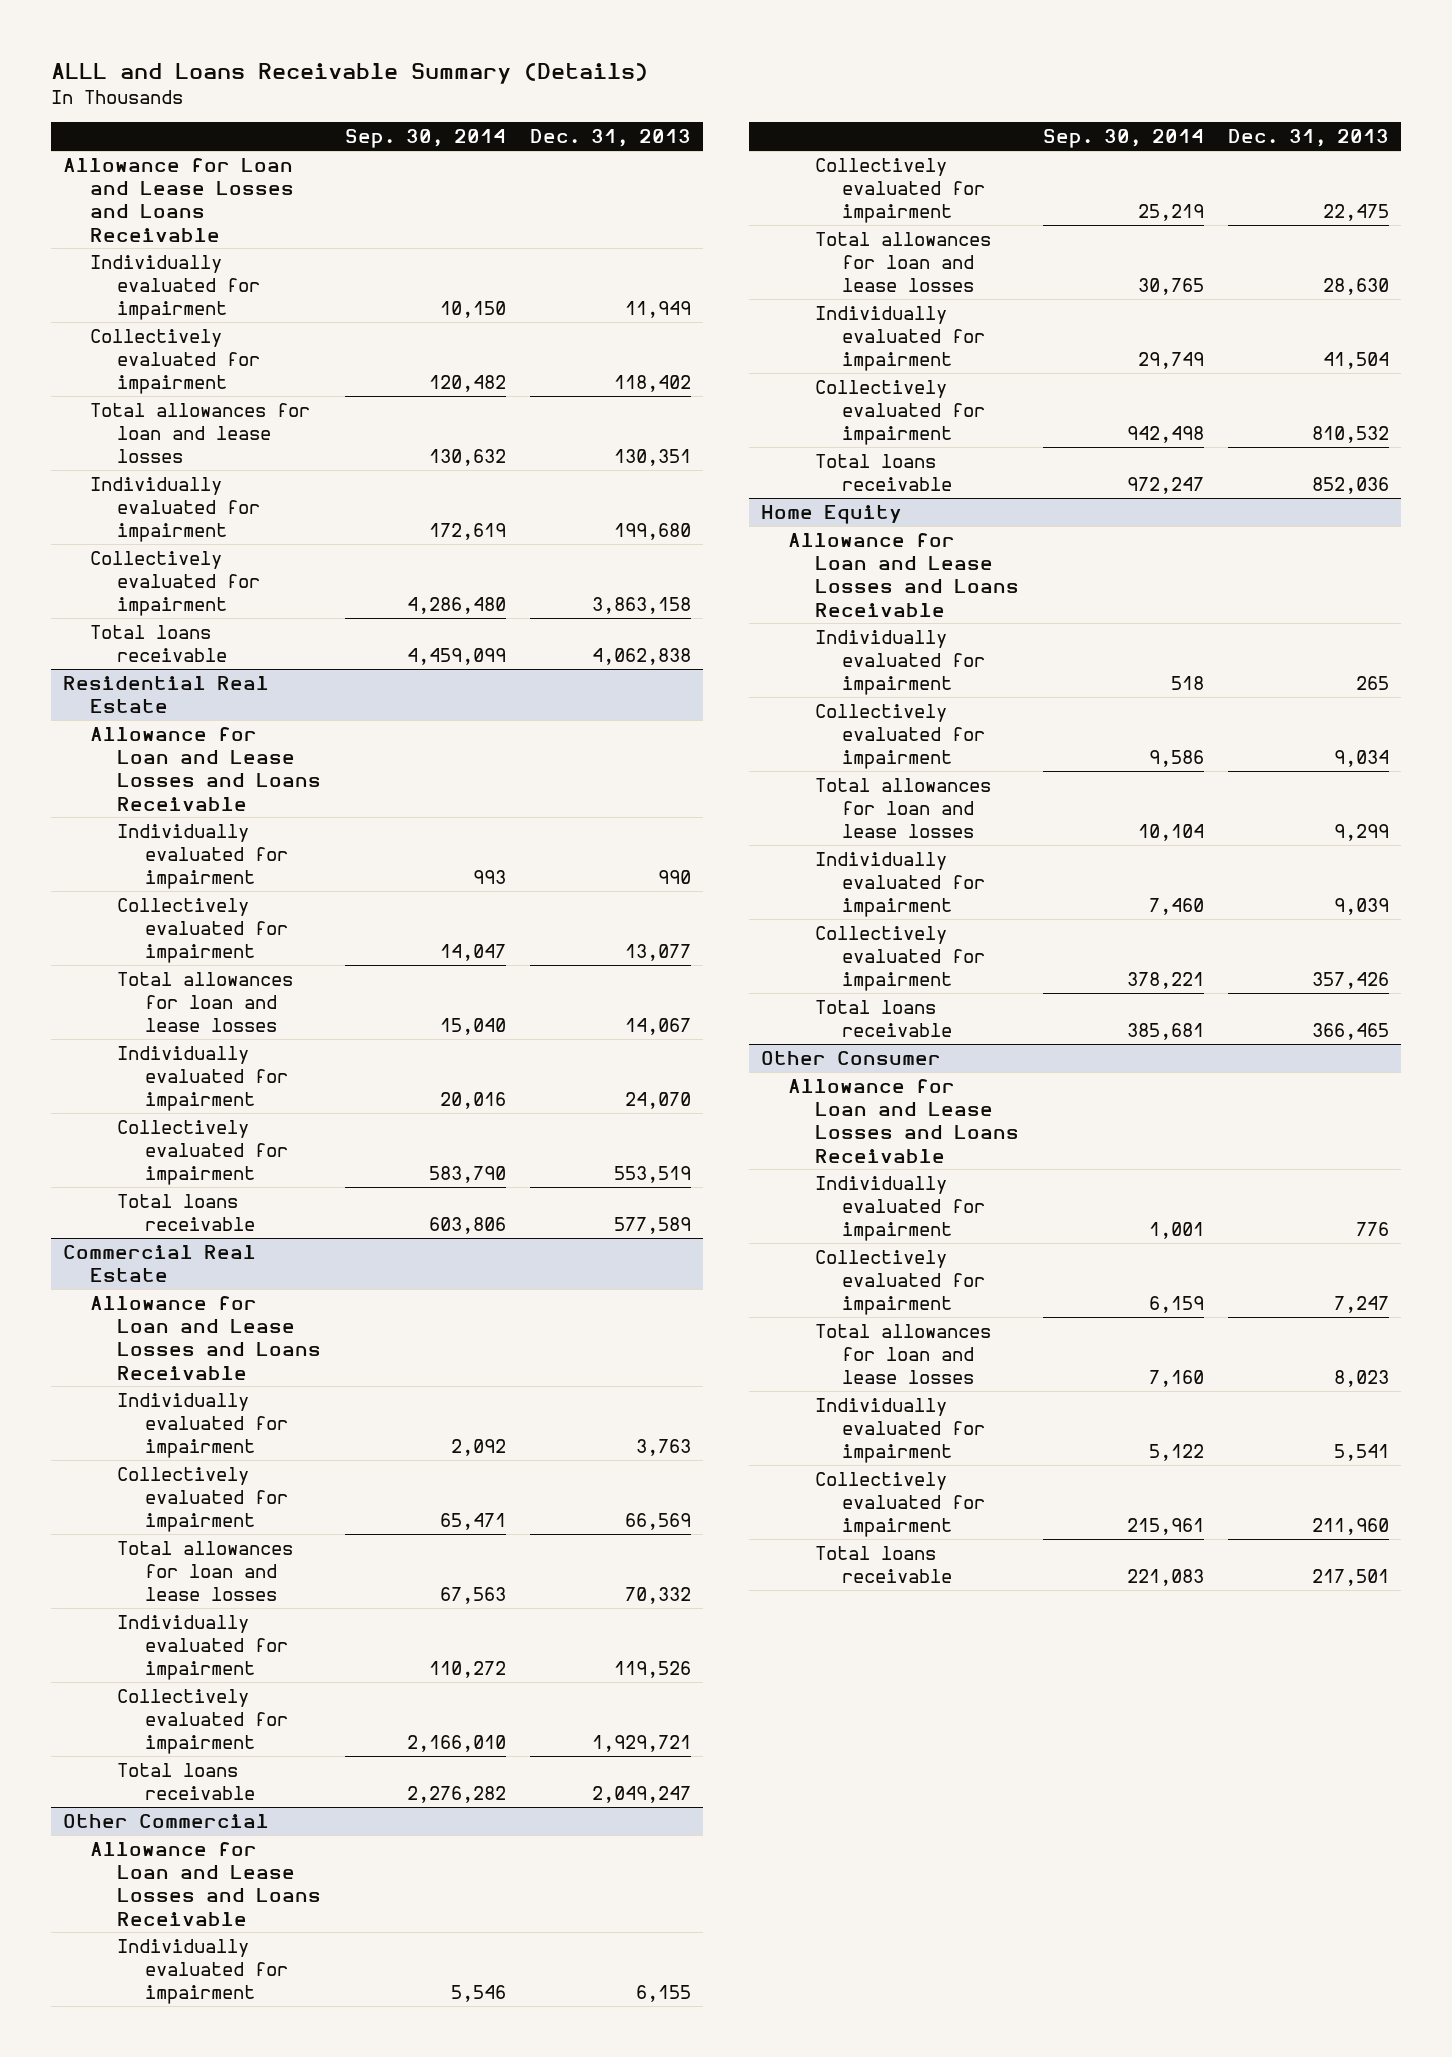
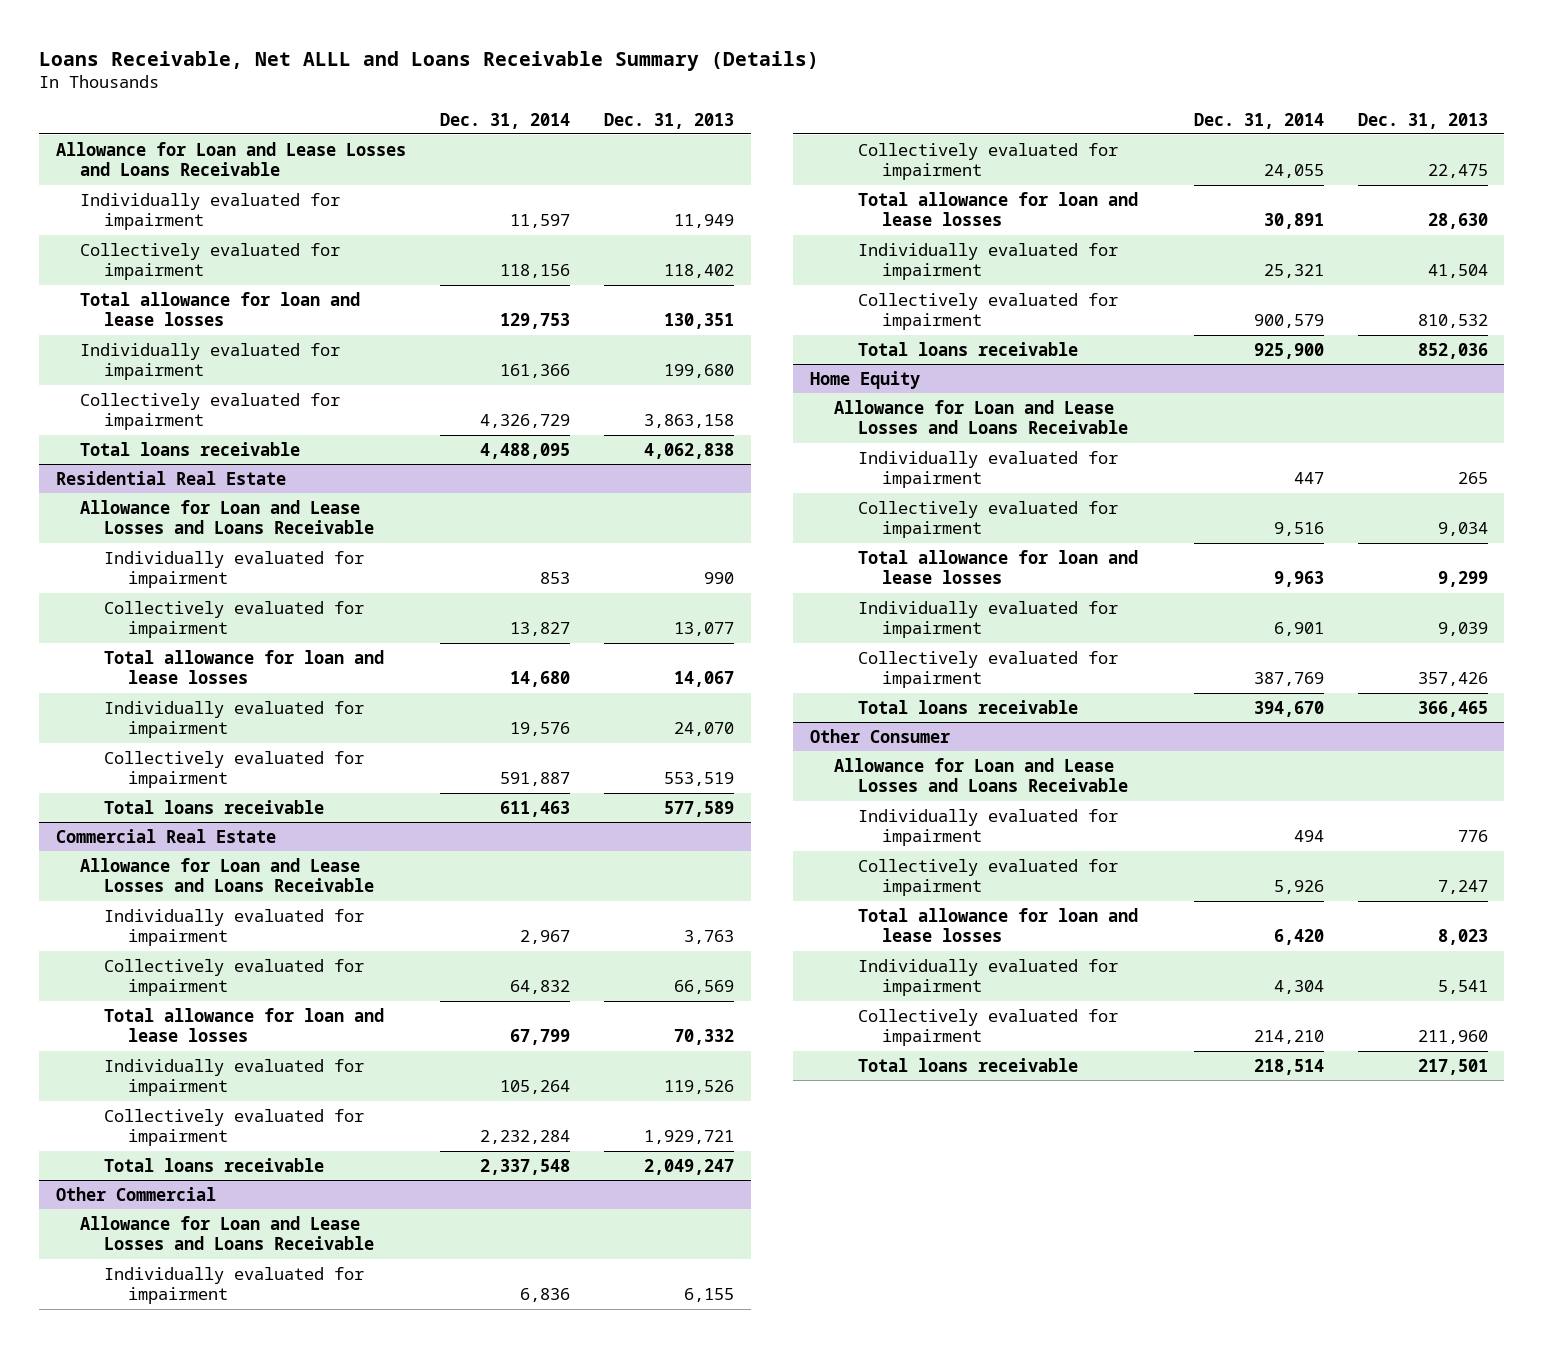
- ALLL and Loans Receivable Summary (Details)
+ Loans Receivable, Net ALLL and Loans Receivable Summary (Details)
- | Sep. 30, 2014 | Dec. 31, 2013
+ | Dec. 31, 2014 | Dec. 31, 2013
- Total allowances for loan and lease losses | 130,632 | 130,351
+ Total allowance for loan and lease losses | 129,753 | 130,351
@ Residential Real Estate
- Total allowances for loan and lease losses | 15,040 | 14,067
+ Total allowance for loan and lease losses | 14,680 | 14,067
@ Commercial Real Estate
- Total allowances for loan and lease losses | 67,563 | 70,332
+ Total allowance for loan and lease losses | 67,799 | 70,332
@ Other Commercial
- Total allowances for loan and lease losses | 30,765 | 28,630
+ Total allowance for loan and lease losses | 30,891 | 28,630
@ Home Equity
- Total allowances for loan and lease losses | 10,104 | 9,299
+ Total allowance for loan and lease losses | 9,963 | 9,299
@ Other Consumer
- Total allowances for loan and lease losses | 7,160 | 8,023
+ Total allowance for loan and lease losses | 6,420 | 8,023

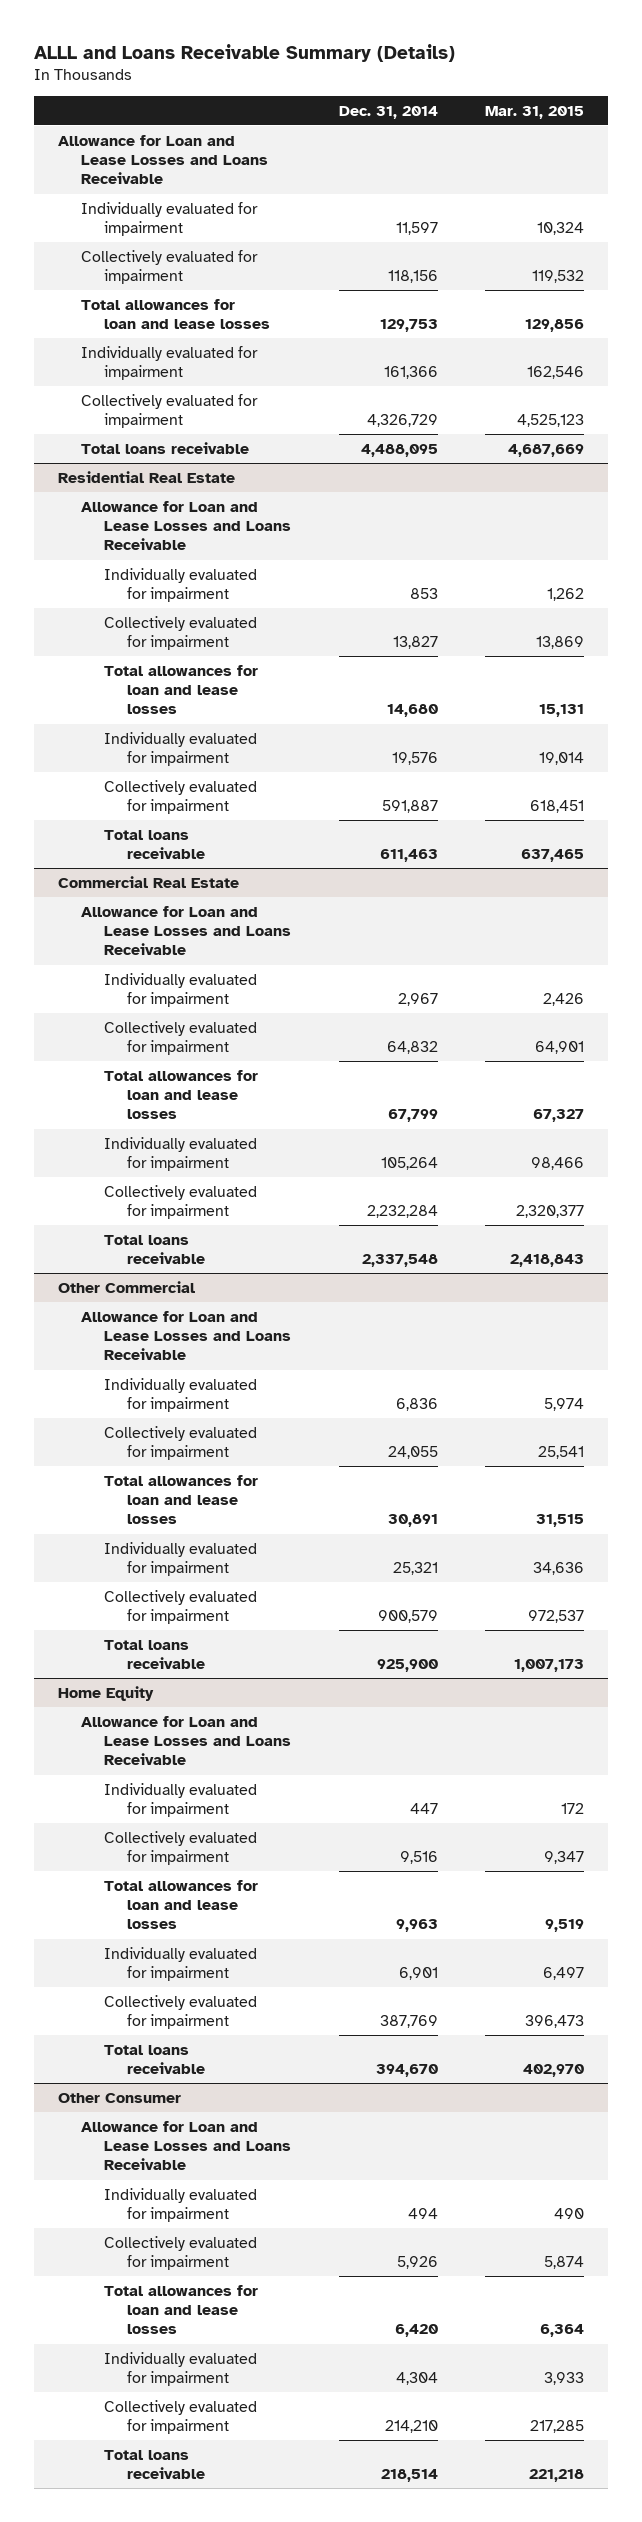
- Loans Receivable, Net ALLL and Loans Receivable Summary (Details)
+ ALLL and Loans Receivable Summary (Details)
- | Dec. 31, 2014 | Dec. 31, 2013
+ | Dec. 31, 2014 | Mar. 31, 2015
- Total allowance for loan and lease losses | 129,753 | 130,351
+ Total allowances for loan and lease losses | 129,753 | 129,856
@ Residential Real Estate
- Total allowance for loan and lease losses | 14,680 | 14,067
+ Total allowances for loan and lease losses | 14,680 | 15,131
@ Commercial Real Estate
- Total allowance for loan and lease losses | 67,799 | 70,332
+ Total allowances for loan and lease losses | 67,799 | 67,327
@ Other Commercial
- Total allowance for loan and lease losses | 30,891 | 28,630
+ Total allowances for loan and lease losses | 30,891 | 31,515
@ Home Equity
- Total allowance for loan and lease losses | 9,963 | 9,299
+ Total allowances for loan and lease losses | 9,963 | 9,519
@ Other Consumer
- Total allowance for loan and lease losses | 6,420 | 8,023
+ Total allowances for loan and lease losses | 6,420 | 6,364

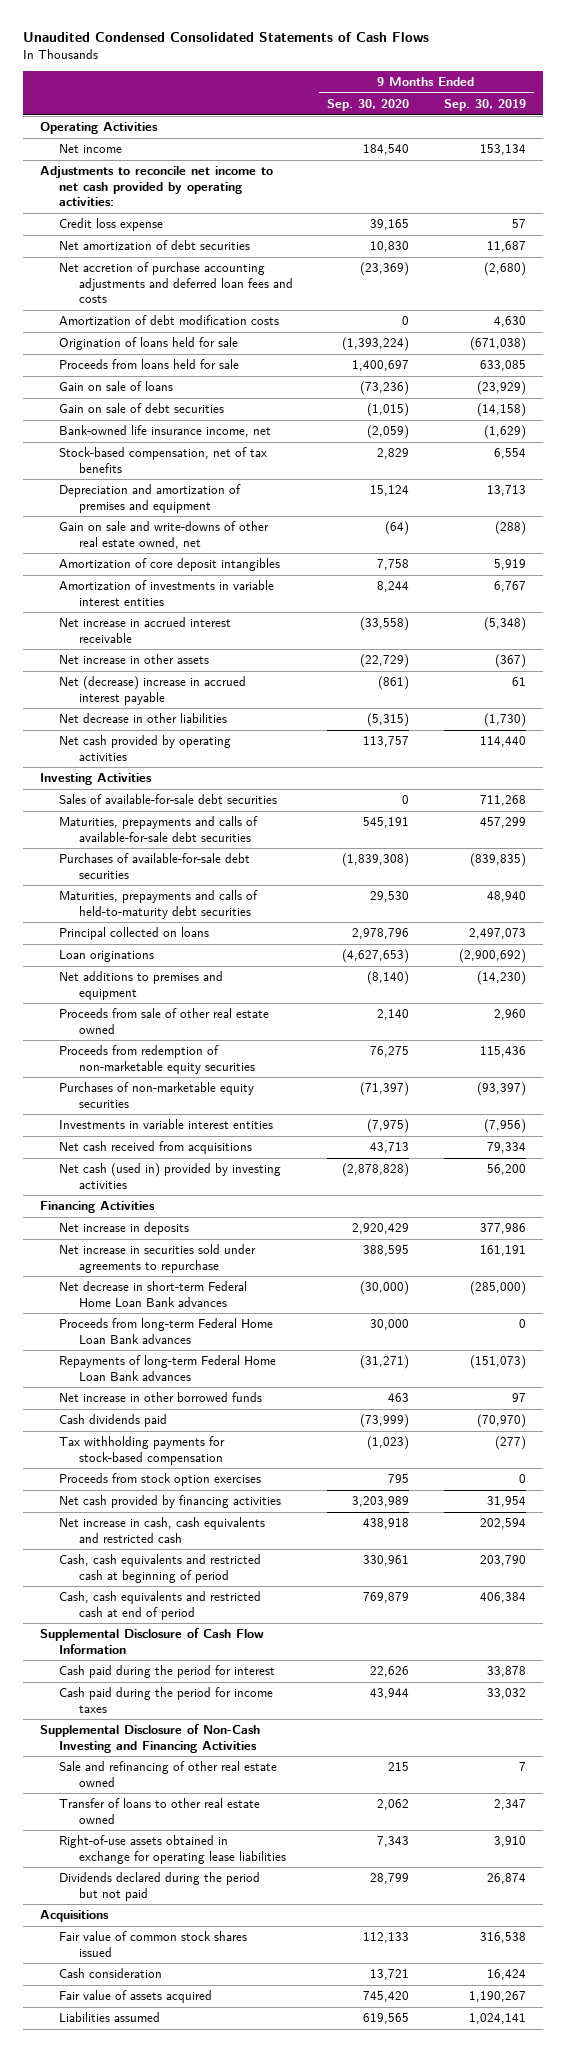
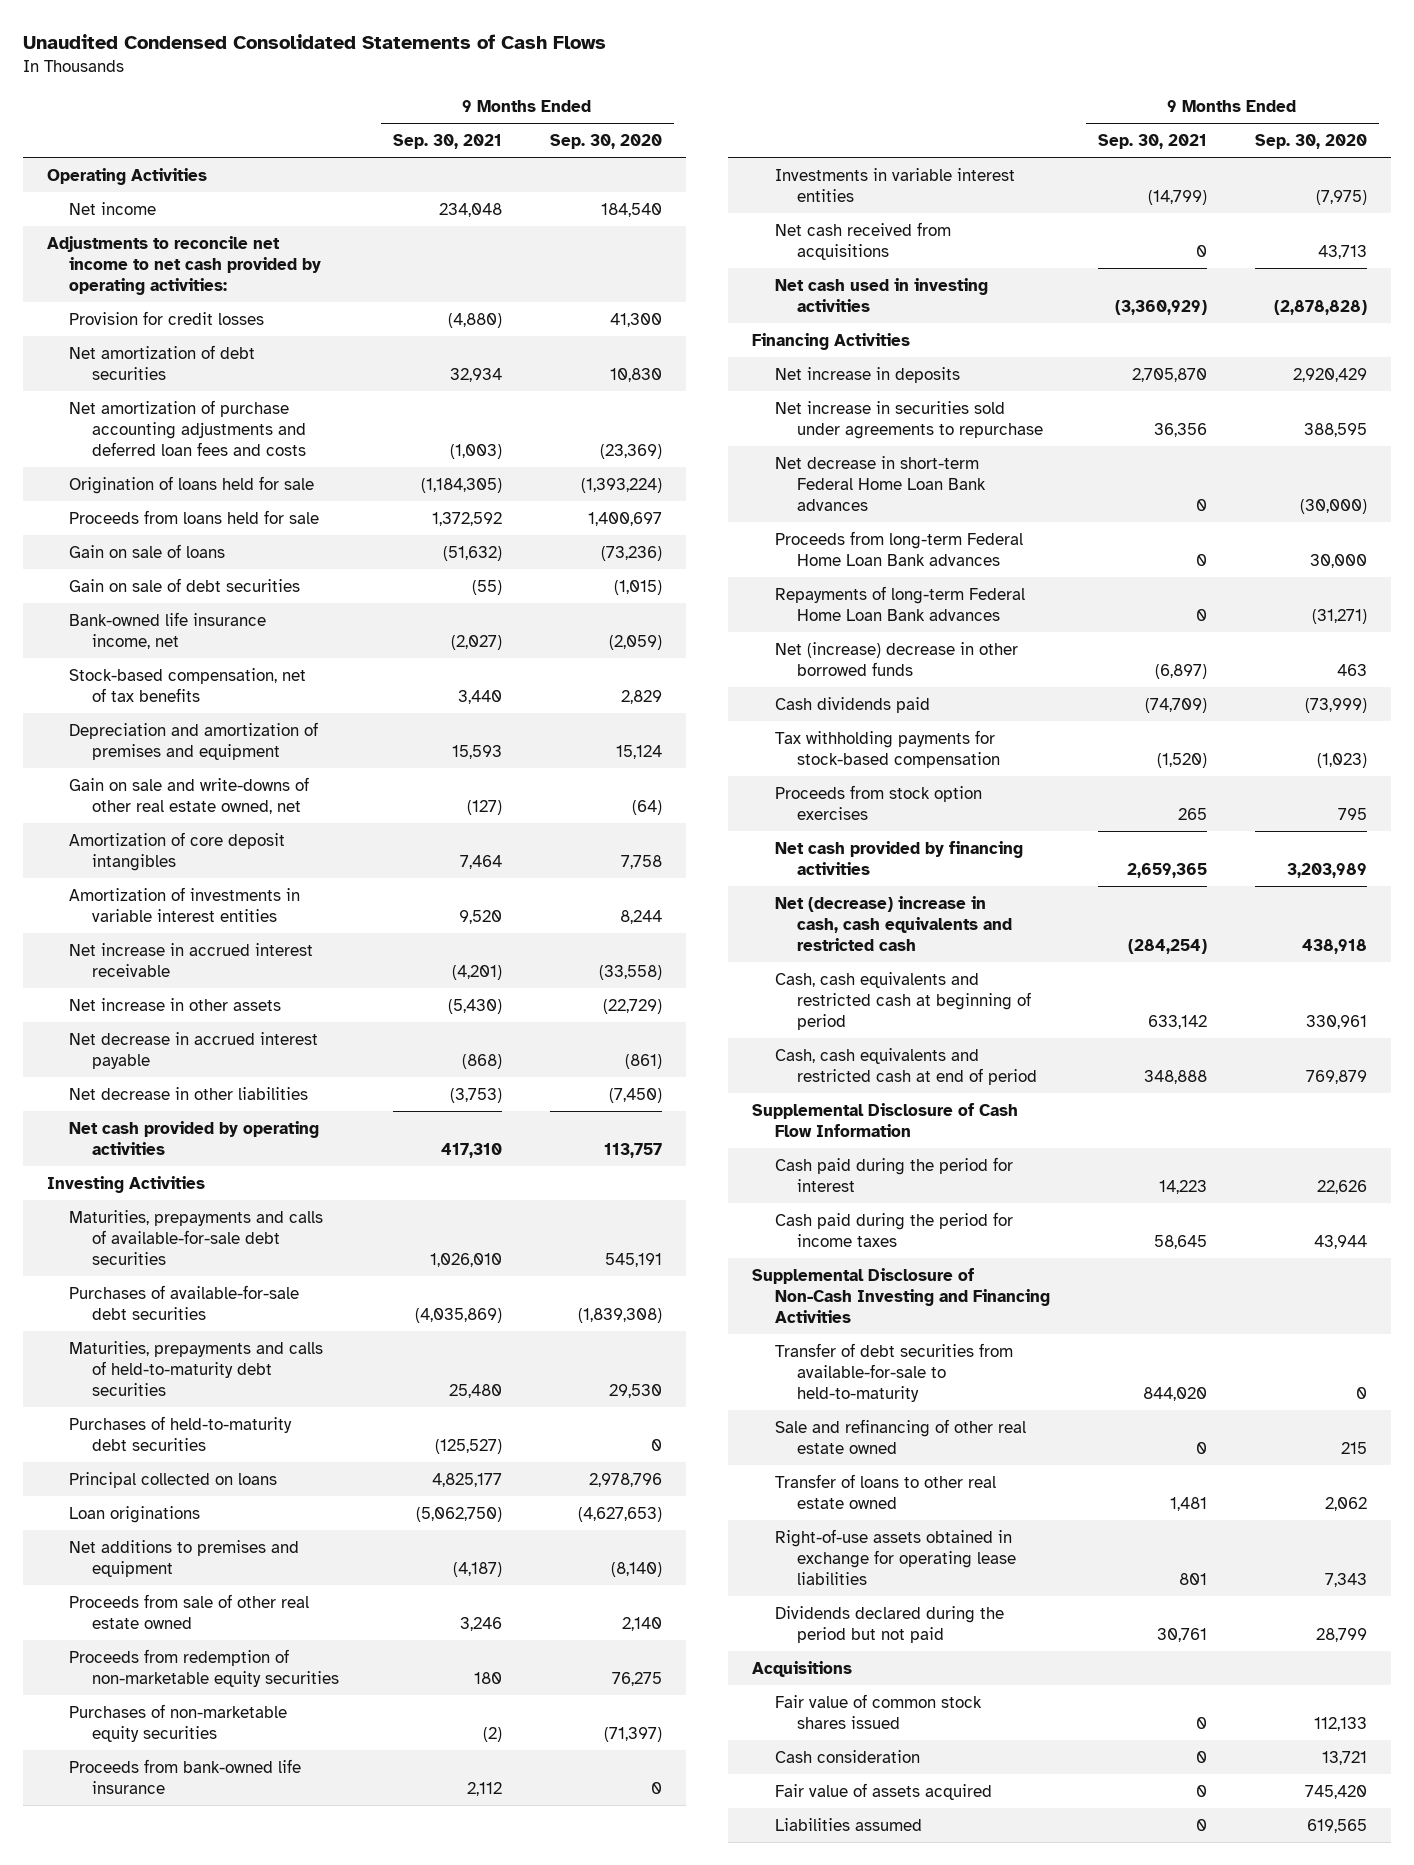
- | 9 Months Ended Sep. 30, 2020 | 9 Months Ended Sep. 30, 2019
+ | 9 Months Ended Sep. 30, 2021 | 9 Months Ended Sep. 30, 2020
- Credit loss expense | 39,165 | 57
+ Provision for credit losses | (4,880) | 41,300
- Net accretion of purchase accounting adjustments and deferred loan fees and costs | (23,369) | (2,680)
- Amortization of debt modification costs | 0 | 4,630
+ Net amortization of purchase accounting adjustments and deferred loan fees and costs | (1,003) | (23,369)
- Net (decrease) increase in accrued interest payable | (861) | 61
- Net decrease in other liabilities | (5,315) | (1,730)
+ Net decrease in accrued interest payable | (868) | (861)
+ Net decrease in other liabilities | (3,753) | (7,450)
- Sales of available-for-sale debt securities | 0 | 711,268
+ Purchases of held-to-maturity debt securities | (125,527) | 0
+ Proceeds from bank-owned life insurance | 2,112 | 0
- Net cash (used in) provided by investing activities | (2,878,828) | 56,200
+ Net cash used in investing activities | (3,360,929) | (2,878,828)
- Net increase in other borrowed funds | 463 | 97
+ Net (increase) decrease in other borrowed funds | (6,897) | 463
- Net increase in cash, cash equivalents and restricted cash | 438,918 | 202,594
+ Net (decrease) increase in cash, cash equivalents and restricted cash | (284,254) | 438,918
+ Transfer of debt securities from available-for-sale to held-to-maturity | 844,020 | 0

